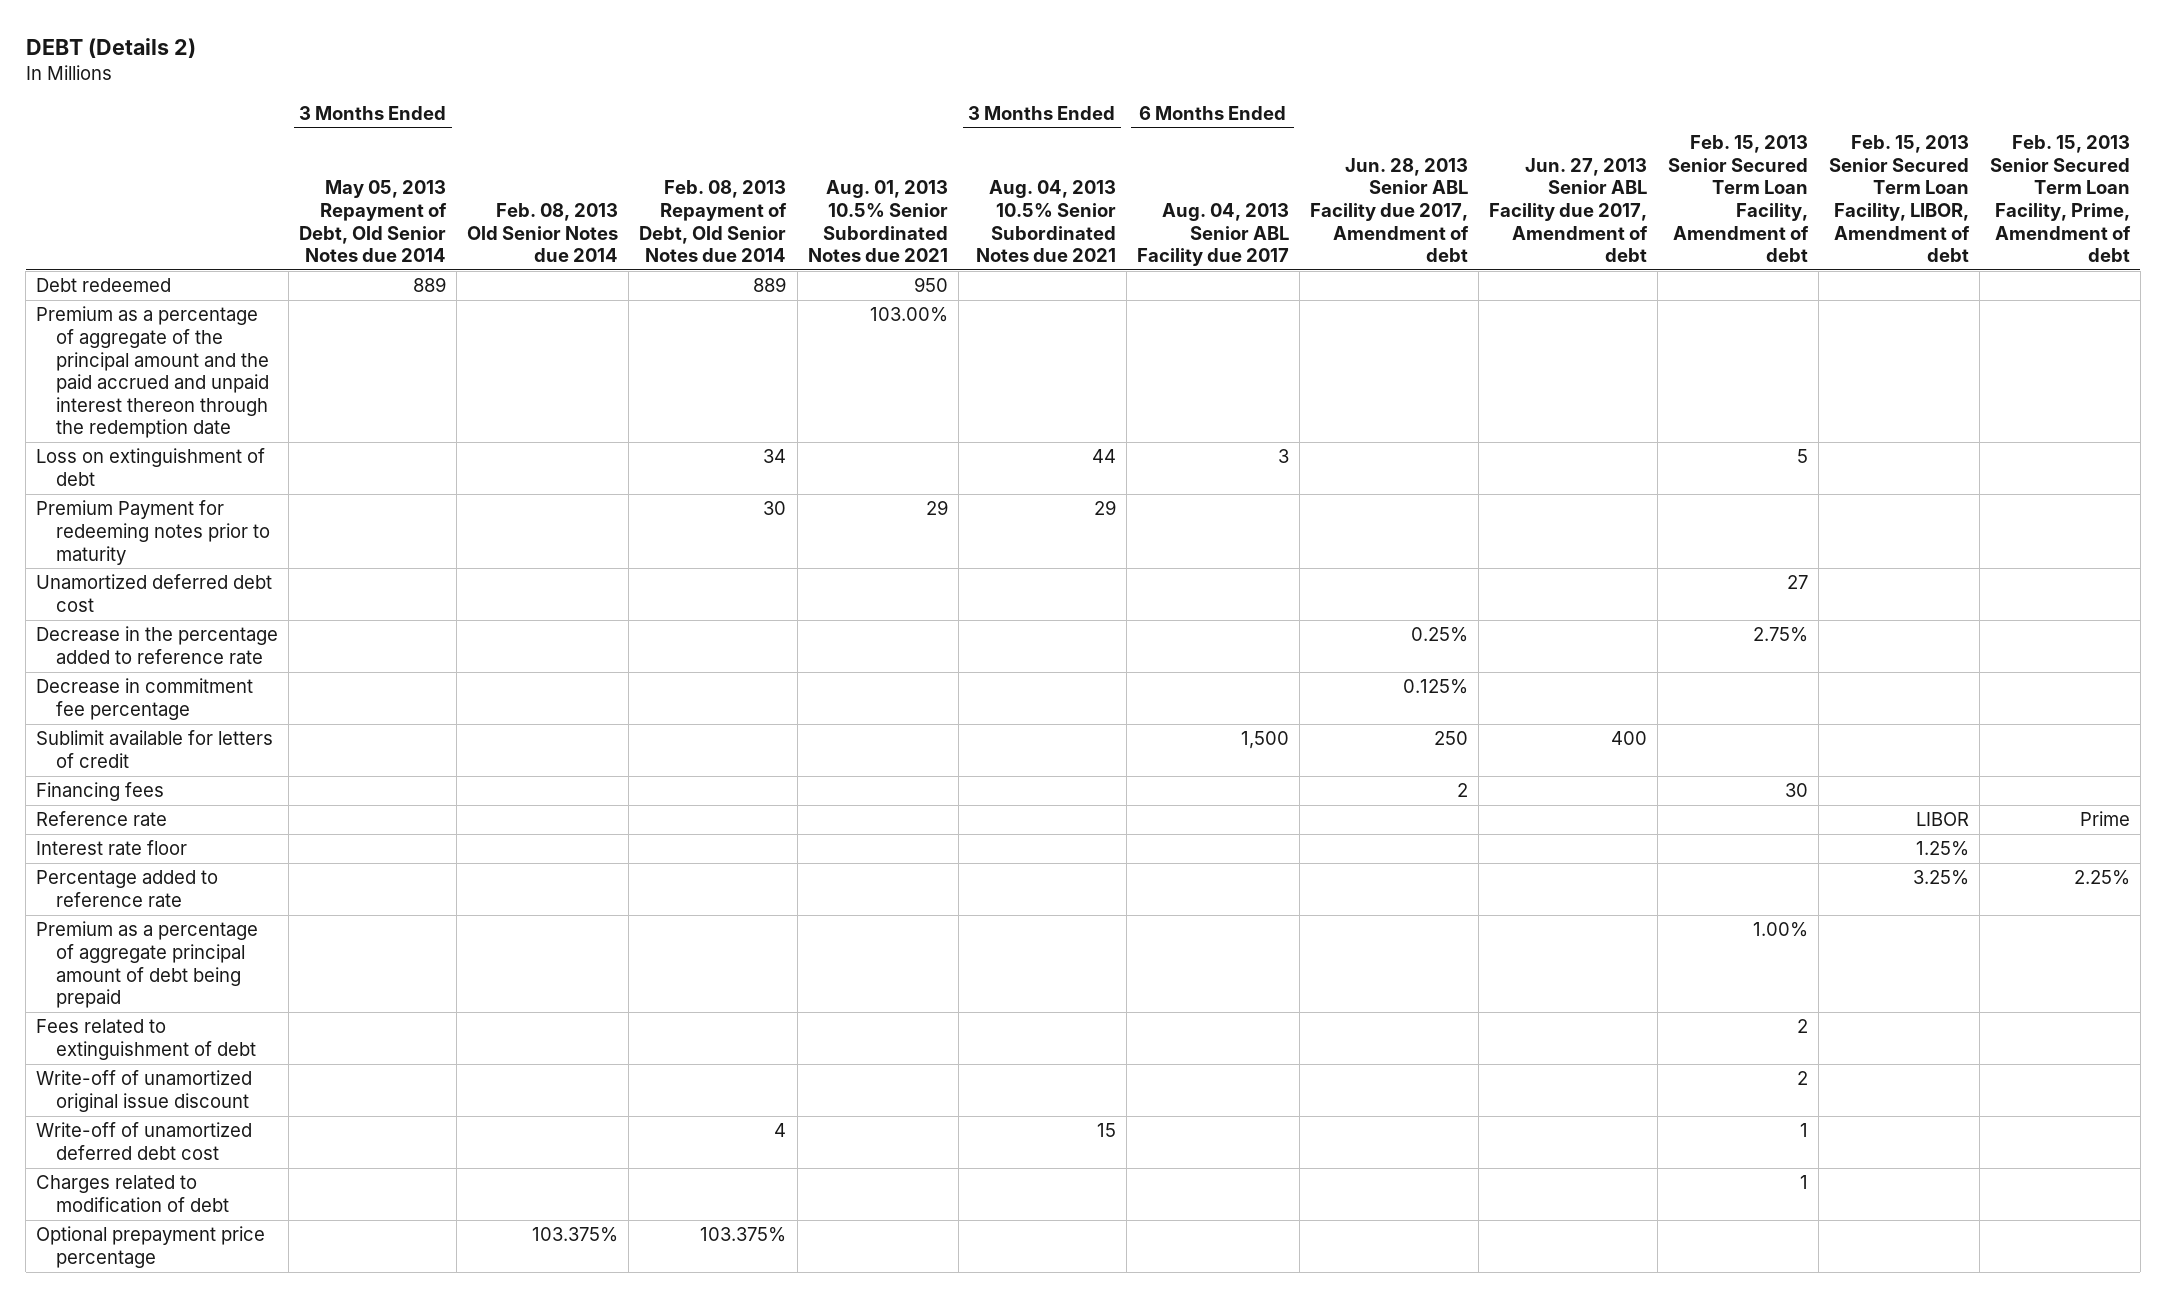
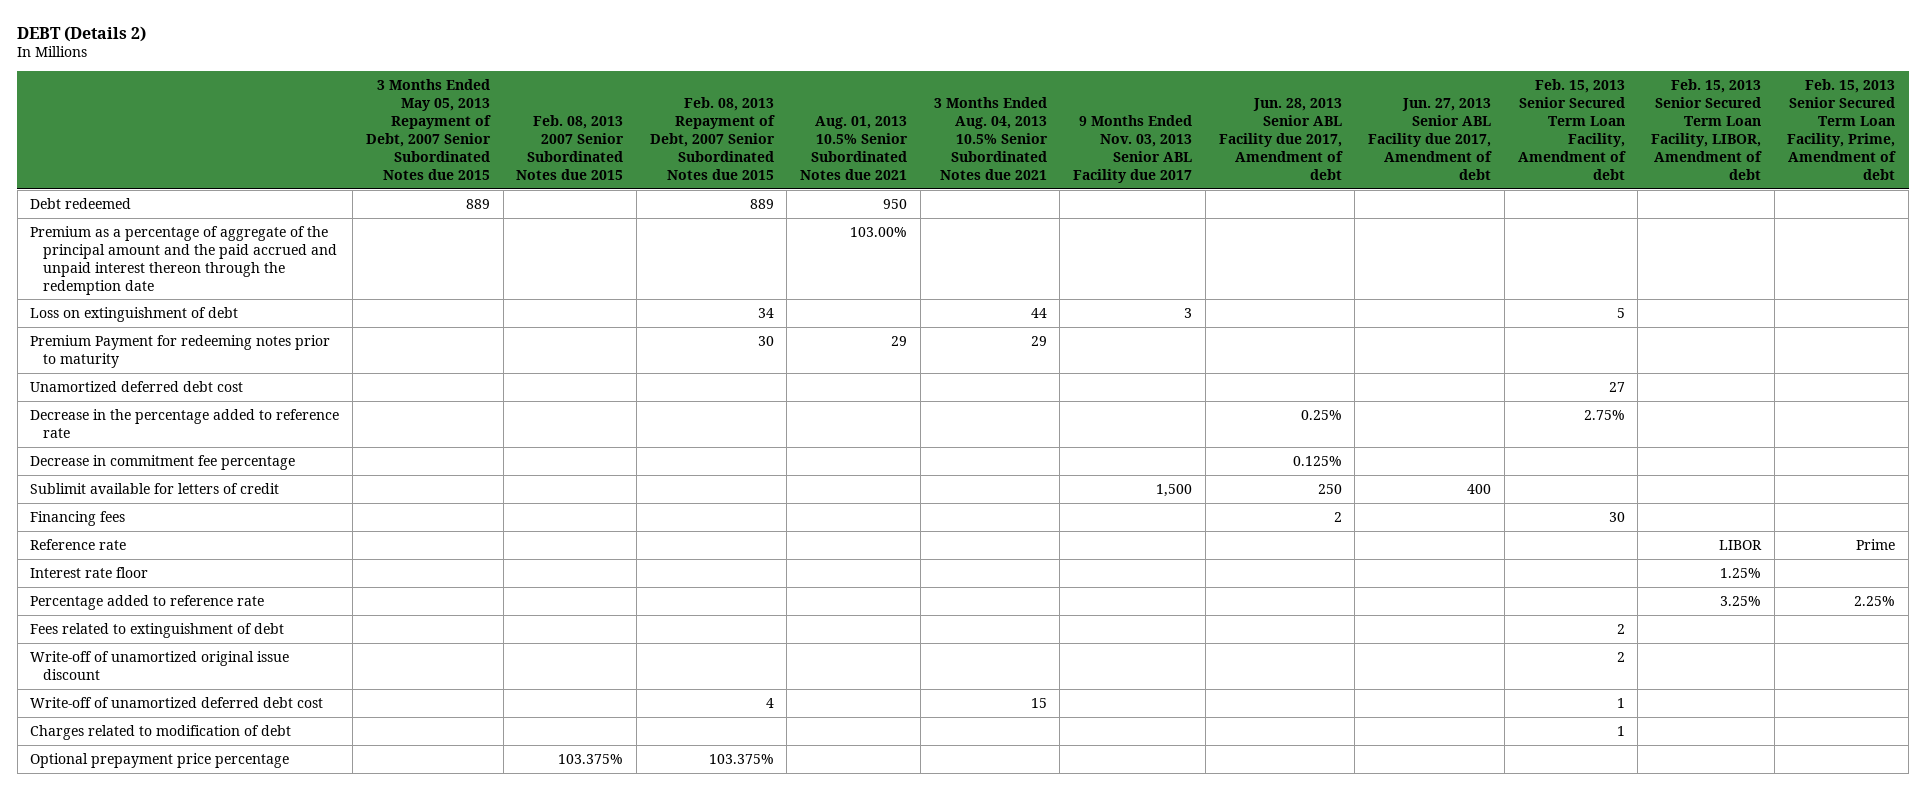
- | 3 Months Ended May 05, 2013 Repayment of Debt, Old Senior Notes due 2014 | Feb. 08, 2013 Old Senior Notes due 2014 | Feb. 08, 2013 Repayment of Debt, Old Senior Notes due 2014 | Aug. 01, 2013 10.5% Senior Subordinated Notes due 2021 | 3 Months Ended Aug. 04, 2013 10.5% Senior Subordinated Notes due 2021 | 6 Months Ended Aug. 04, 2013 Senior ABL Facility due 2017 | Jun. 28, 2013 Senior ABL Facility due 2017, Amendment of debt | Jun. 27, 2013 Senior ABL Facility due 2017, Amendment of debt | Feb. 15, 2013 Senior Secured Term Loan Facility, Amendment of debt | Feb. 15, 2013 Senior Secured Term Loan Facility, LIBOR, Amendment of debt | Feb. 15, 2013 Senior Secured Term Loan Facility, Prime, Amendment of debt
+ | 3 Months Ended May 05, 2013 Repayment of Debt, 2007 Senior Subordinated Notes due 2015 | Feb. 08, 2013 2007 Senior Subordinated Notes due 2015 | Feb. 08, 2013 Repayment of Debt, 2007 Senior Subordinated Notes due 2015 | Aug. 01, 2013 10.5% Senior Subordinated Notes due 2021 | 3 Months Ended Aug. 04, 2013 10.5% Senior Subordinated Notes due 2021 | 9 Months Ended Nov. 03, 2013 Senior ABL Facility due 2017 | Jun. 28, 2013 Senior ABL Facility due 2017, Amendment of debt | Jun. 27, 2013 Senior ABL Facility due 2017, Amendment of debt | Feb. 15, 2013 Senior Secured Term Loan Facility, Amendment of debt | Feb. 15, 2013 Senior Secured Term Loan Facility, LIBOR, Amendment of debt | Feb. 15, 2013 Senior Secured Term Loan Facility, Prime, Amendment of debt
- Premium as a percentage of aggregate principal amount of debt being prepaid | | | | | | | | | 1.00% | |

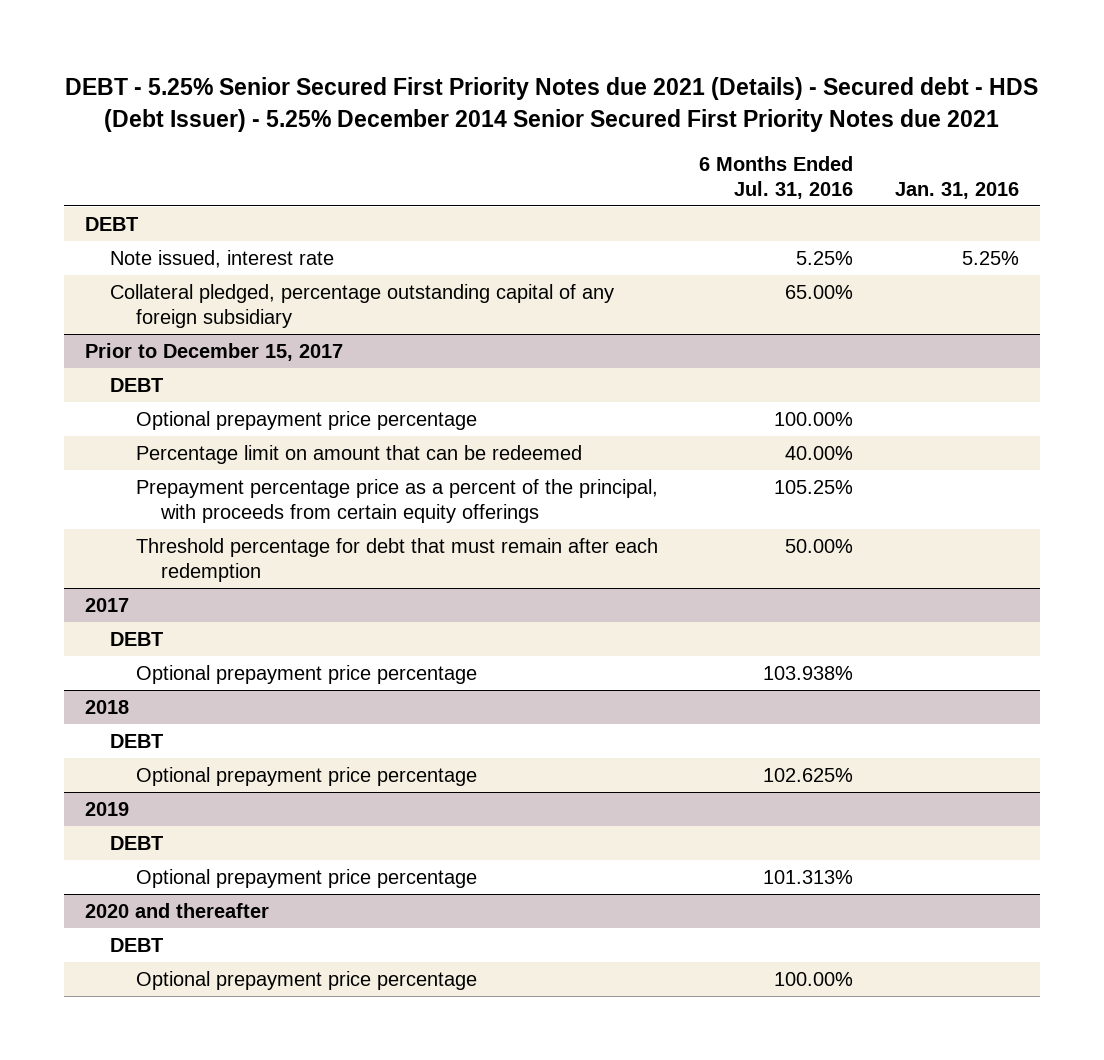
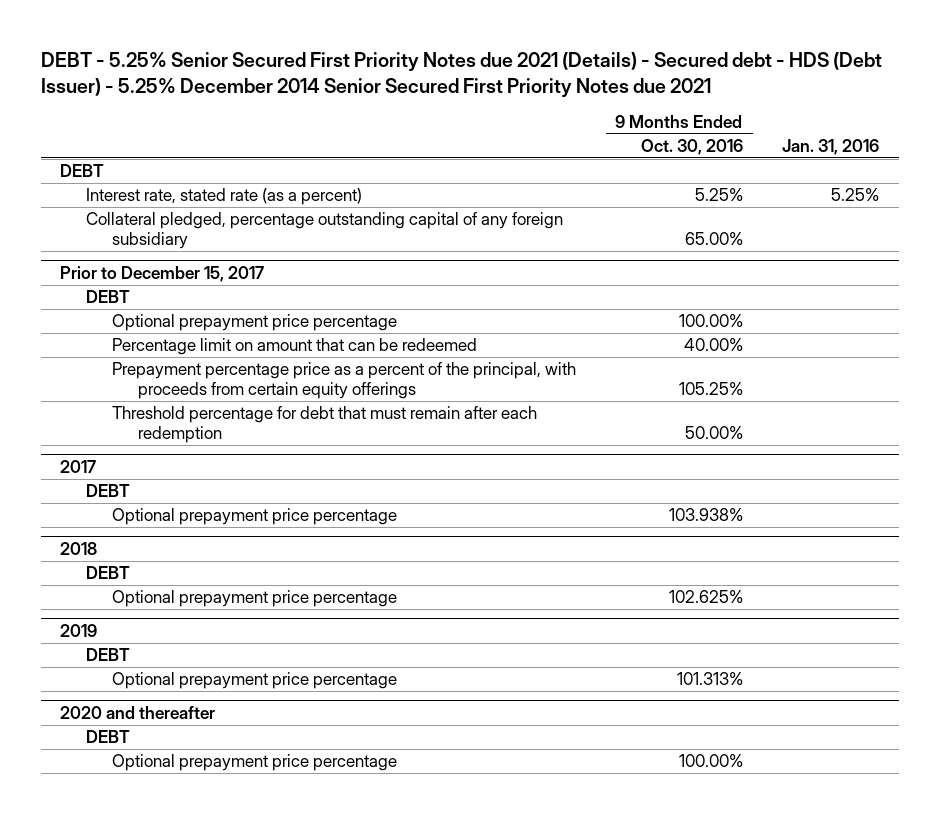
- | 6 Months Ended Jul. 31, 2016 | Jan. 31, 2016
+ | 9 Months Ended Oct. 30, 2016 | Jan. 31, 2016
- Note issued, interest rate | 5.25% | 5.25%
+ Interest rate, stated rate (as a percent) | 5.25% | 5.25%

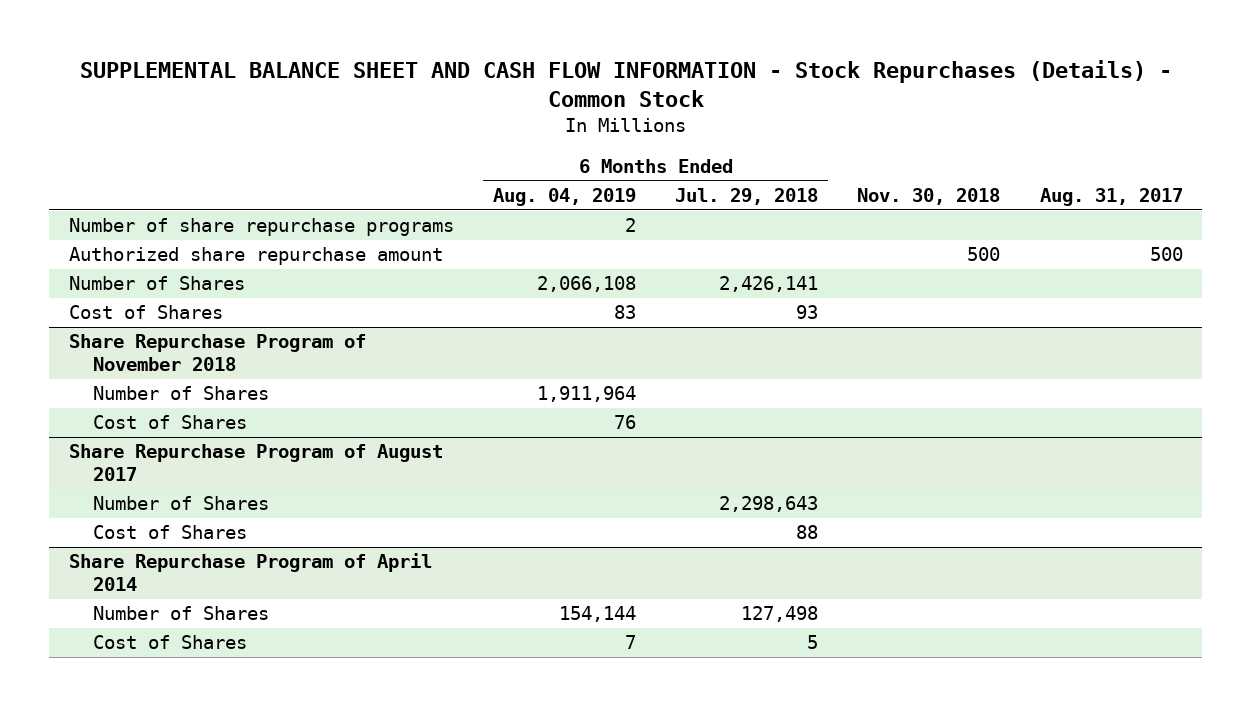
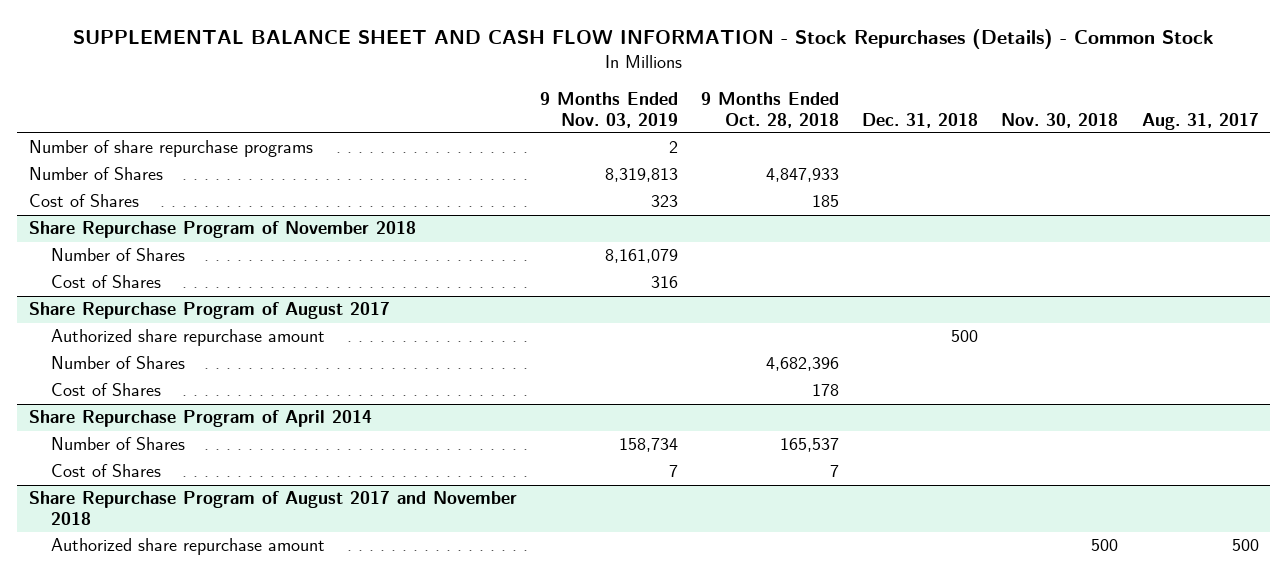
- | 6 Months Ended Aug. 04, 2019 | 6 Months Ended Jul. 29, 2018 | Nov. 30, 2018 | Aug. 31, 2017
+ | 9 Months Ended Nov. 03, 2019 | 9 Months Ended Oct. 28, 2018 | Dec. 31, 2018 | Nov. 30, 2018 | Aug. 31, 2017
- Authorized share repurchase amount | | | 500 | 500
@ Share Repurchase Program of August 2017
+ Authorized share repurchase amount | | | 500 | |
+ Share Repurchase Program of August 2017 and November 2018
+ Authorized share repurchase amount | | | | 500 | 500

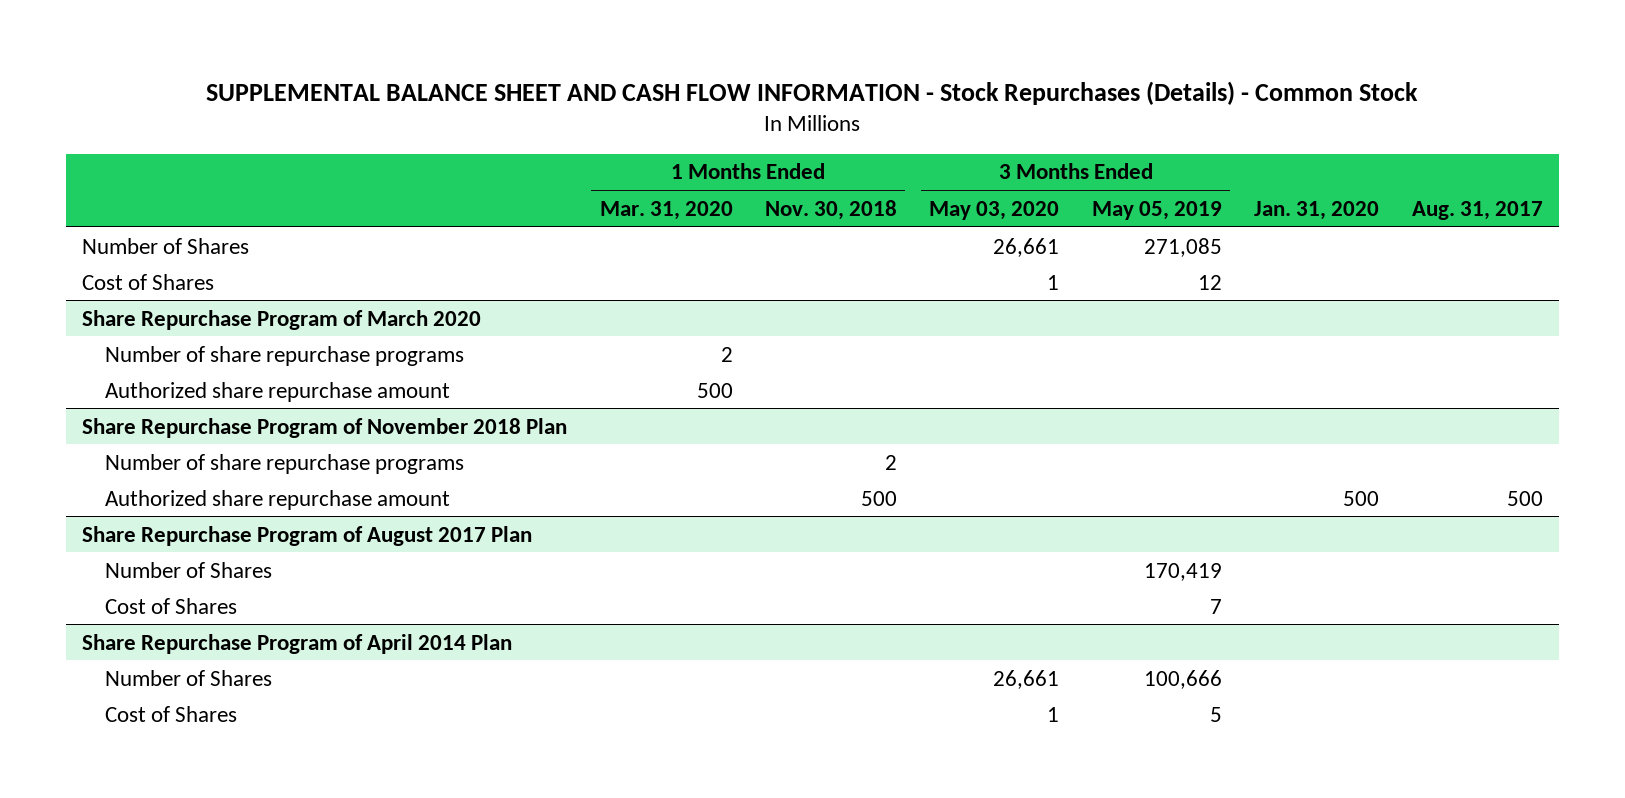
- | 9 Months Ended Nov. 03, 2019 | 9 Months Ended Oct. 28, 2018 | Dec. 31, 2018 | Nov. 30, 2018 | Aug. 31, 2017
+ | 1 Months Ended Mar. 31, 2020 | 1 Months Ended Nov. 30, 2018 | 3 Months Ended May 03, 2020 | 3 Months Ended May 05, 2019 | Jan. 31, 2020 | Aug. 31, 2017
- Number of share repurchase programs | 2 | | | |
- Share Repurchase Program of November 2018
- Number of Shares | 8,161,079 | | | |
- Cost of Shares | 316 | | | |
- Share Repurchase Program of August 2017
- Authorized share repurchase amount | | | 500 | |
+ Share Repurchase Program of March 2020
+ Number of share repurchase programs | 2 | | | | |
+ Authorized share repurchase amount | 500 | | | | |
+ Share Repurchase Program of November 2018 Plan
+ Number of share repurchase programs | | 2 | | | |
+ Authorized share repurchase amount | | 500 | | | 500 | 500
+ Share Repurchase Program of August 2017 Plan
- Share Repurchase Program of April 2014
+ Share Repurchase Program of April 2014 Plan
- Share Repurchase Program of August 2017 and November 2018
- Authorized share repurchase amount | | | | 500 | 500

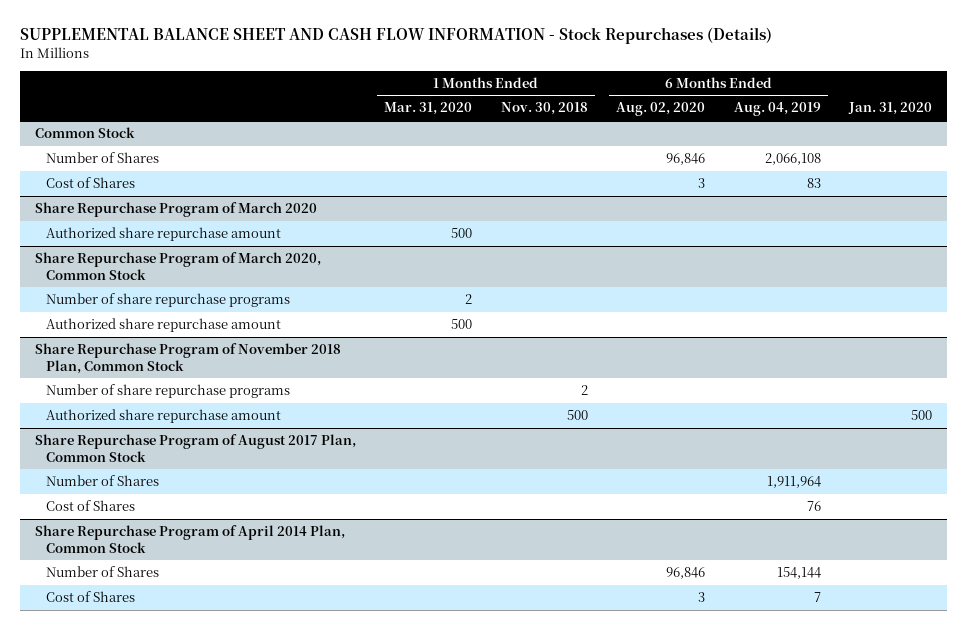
- SUPPLEMENTAL BALANCE SHEET AND CASH FLOW INFORMATION - Stock Repurchases (Details) - Common Stock
+ SUPPLEMENTAL BALANCE SHEET AND CASH FLOW INFORMATION - Stock Repurchases (Details)
- | 1 Months Ended Mar. 31, 2020 | 1 Months Ended Nov. 30, 2018 | 3 Months Ended May 03, 2020 | 3 Months Ended May 05, 2019 | Jan. 31, 2020 | Aug. 31, 2017
+ | 1 Months Ended Mar. 31, 2020 | 1 Months Ended Nov. 30, 2018 | 6 Months Ended Aug. 02, 2020 | 6 Months Ended Aug. 04, 2019 | Jan. 31, 2020
- Number of Shares | | | 26,661 | 271,085 | |
- Cost of Shares | | | 1 | 12 | |
+ Common Stock
+ Number of Shares | | | 96,846 | 2,066,108 |
+ Cost of Shares | | | 3 | 83 |
@ Share Repurchase Program of March 2020
- Number of share repurchase programs | 2 | | | | |
- Share Repurchase Program of November 2018 Plan
+ Share Repurchase Program of March 2020, Common Stock
+ Number of share repurchase programs | 2 | | | |
+ Authorized share repurchase amount | 500 | | | |
+ Share Repurchase Program of November 2018 Plan, Common Stock
- Share Repurchase Program of August 2017 Plan
+ Share Repurchase Program of August 2017 Plan, Common Stock
- Share Repurchase Program of April 2014 Plan
+ Share Repurchase Program of April 2014 Plan, Common Stock

